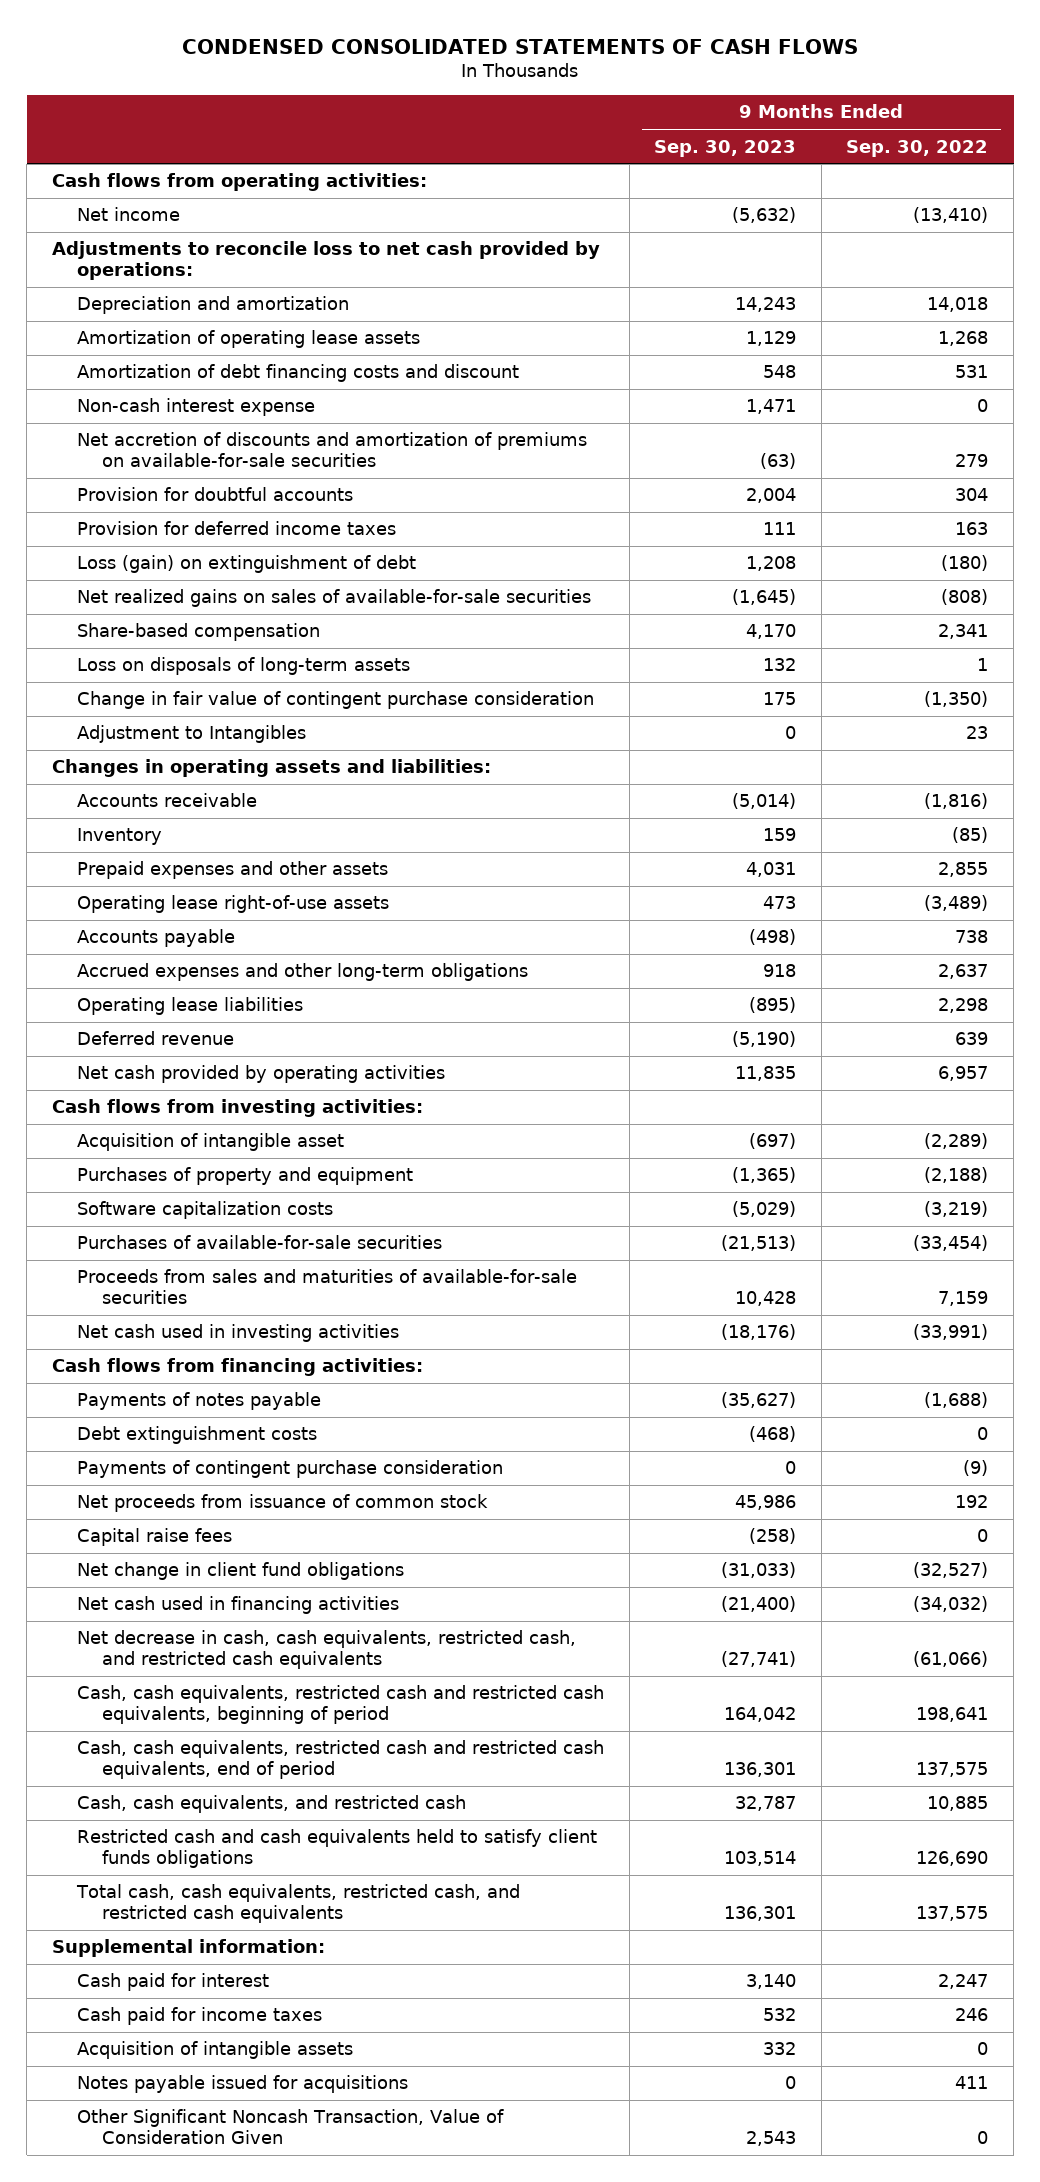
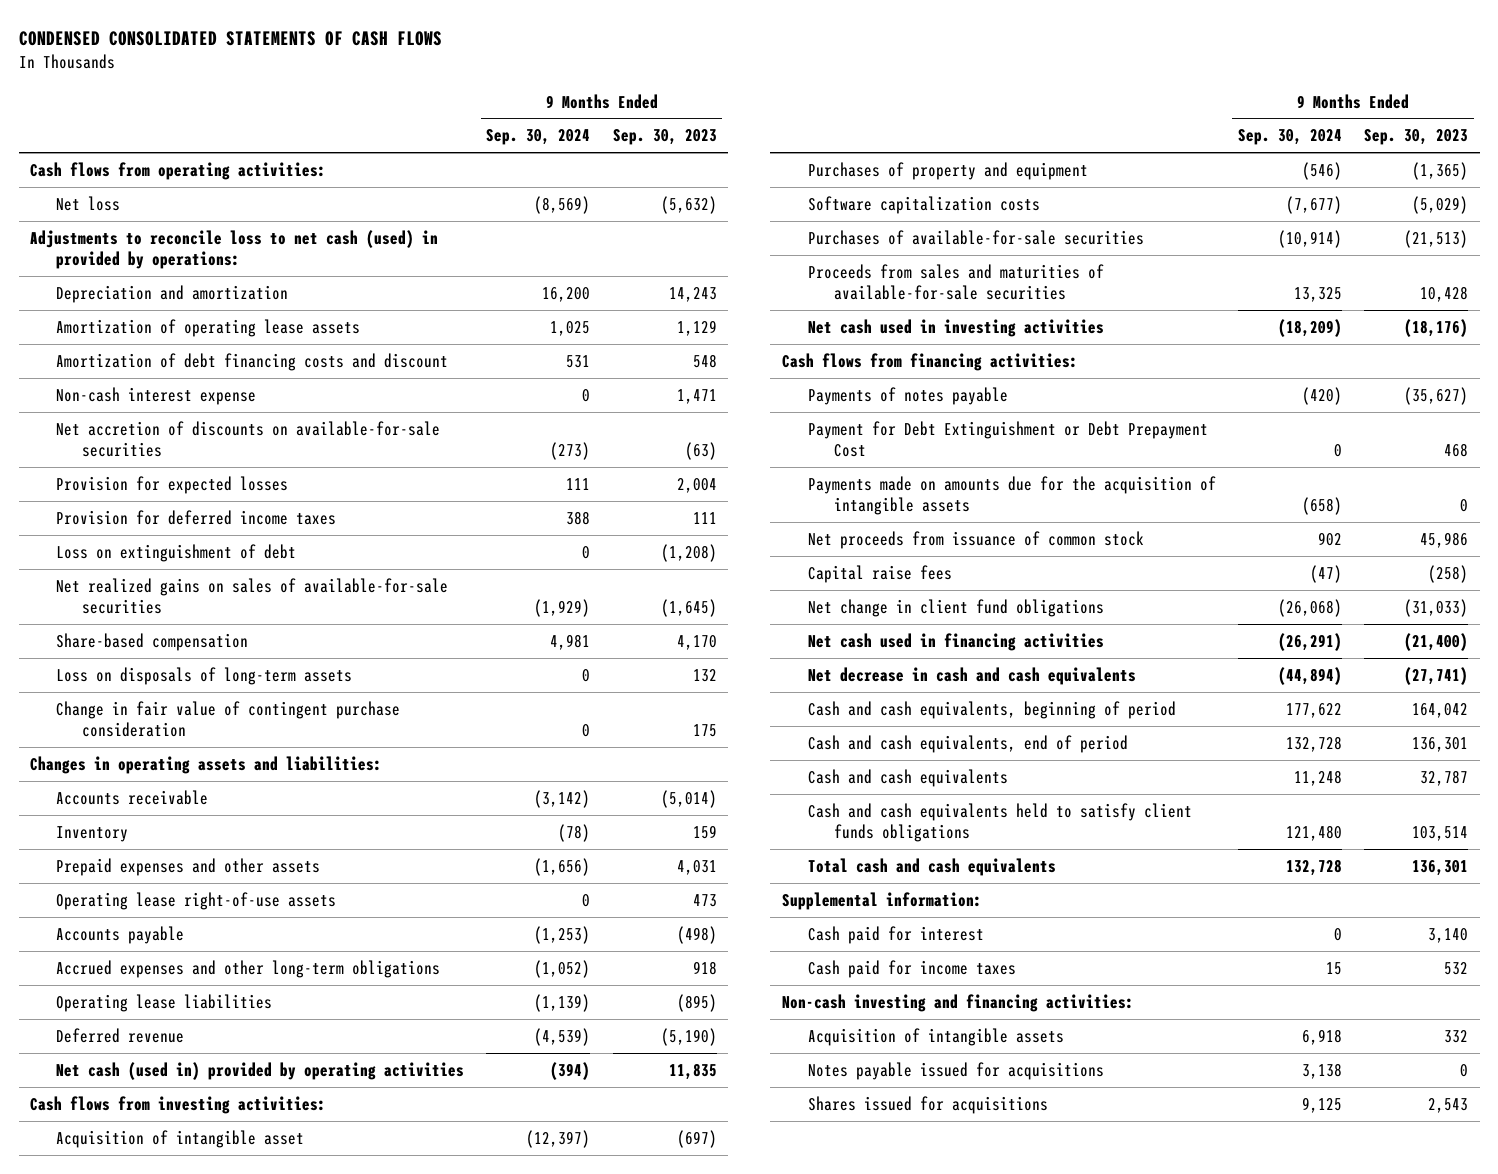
- | 9 Months Ended Sep. 30, 2023 | 9 Months Ended Sep. 30, 2022
+ | 9 Months Ended Sep. 30, 2024 | 9 Months Ended Sep. 30, 2023
- Net income | (5,632) | (13,410)
- Adjustments to reconcile loss to net cash provided by operations:
+ Net loss | (8,569) | (5,632)
+ Adjustments to reconcile loss to net cash (used) in provided by operations:
- Net accretion of discounts and amortization of premiums on available-for-sale securities | (63) | 279
- Provision for doubtful accounts | 2,004 | 304
+ Net accretion of discounts on available-for-sale securities | (273) | (63)
+ Provision for expected losses | 111 | 2,004
- Loss (gain) on extinguishment of debt | 1,208 | (180)
+ Loss on extinguishment of debt | 0 | (1,208)
- Adjustment to Intangibles | 0 | 23
- Net cash provided by operating activities | 11,835 | 6,957
+ Net cash (used in) provided by operating activities | (394) | 11,835
- Debt extinguishment costs | (468) | 0
- Payments of contingent purchase consideration | 0 | (9)
+ Payment for Debt Extinguishment or Debt Prepayment Cost | 0 | 468
+ Payments made on amounts due for the acquisition of intangible assets | (658) | 0
- Net decrease in cash, cash equivalents, restricted cash, and restricted cash equivalents | (27,741) | (61,066)
- Cash, cash equivalents, restricted cash and restricted cash equivalents, beginning of period | 164,042 | 198,641
- Cash, cash equivalents, restricted cash and restricted cash equivalents, end of period | 136,301 | 137,575
- Cash, cash equivalents, and restricted cash | 32,787 | 10,885
- Restricted cash and cash equivalents held to satisfy client funds obligations | 103,514 | 126,690
- Total cash, cash equivalents, restricted cash, and restricted cash equivalents | 136,301 | 137,575
+ Net decrease in cash and cash equivalents | (44,894) | (27,741)
+ Cash and cash equivalents, beginning of period | 177,622 | 164,042
+ Cash and cash equivalents, end of period | 132,728 | 136,301
+ Cash and cash equivalents | 11,248 | 32,787
+ Cash and cash equivalents held to satisfy client funds obligations | 121,480 | 103,514
+ Total cash and cash equivalents | 132,728 | 136,301
+ Non-cash investing and financing activities:
- Other Significant Noncash Transaction, Value of Consideration Given | 2,543 | 0
+ Shares issued for acquisitions | 9,125 | 2,543

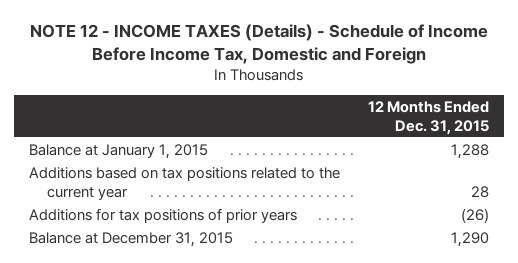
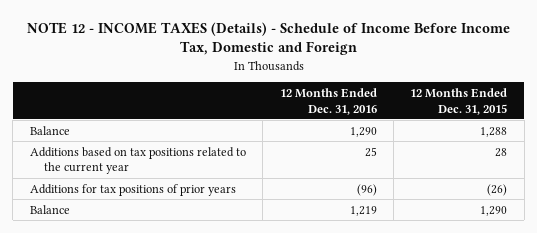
- | 12 Months Ended Dec. 31, 2015
+ | 12 Months Ended Dec. 31, 2016 | 12 Months Ended Dec. 31, 2015
- Balance at January 1, 2015 | 1,288
+ Balance | 1,290 | 1,288
- Balance at December 31, 2015 | 1,290
+ Balance | 1,219 | 1,290

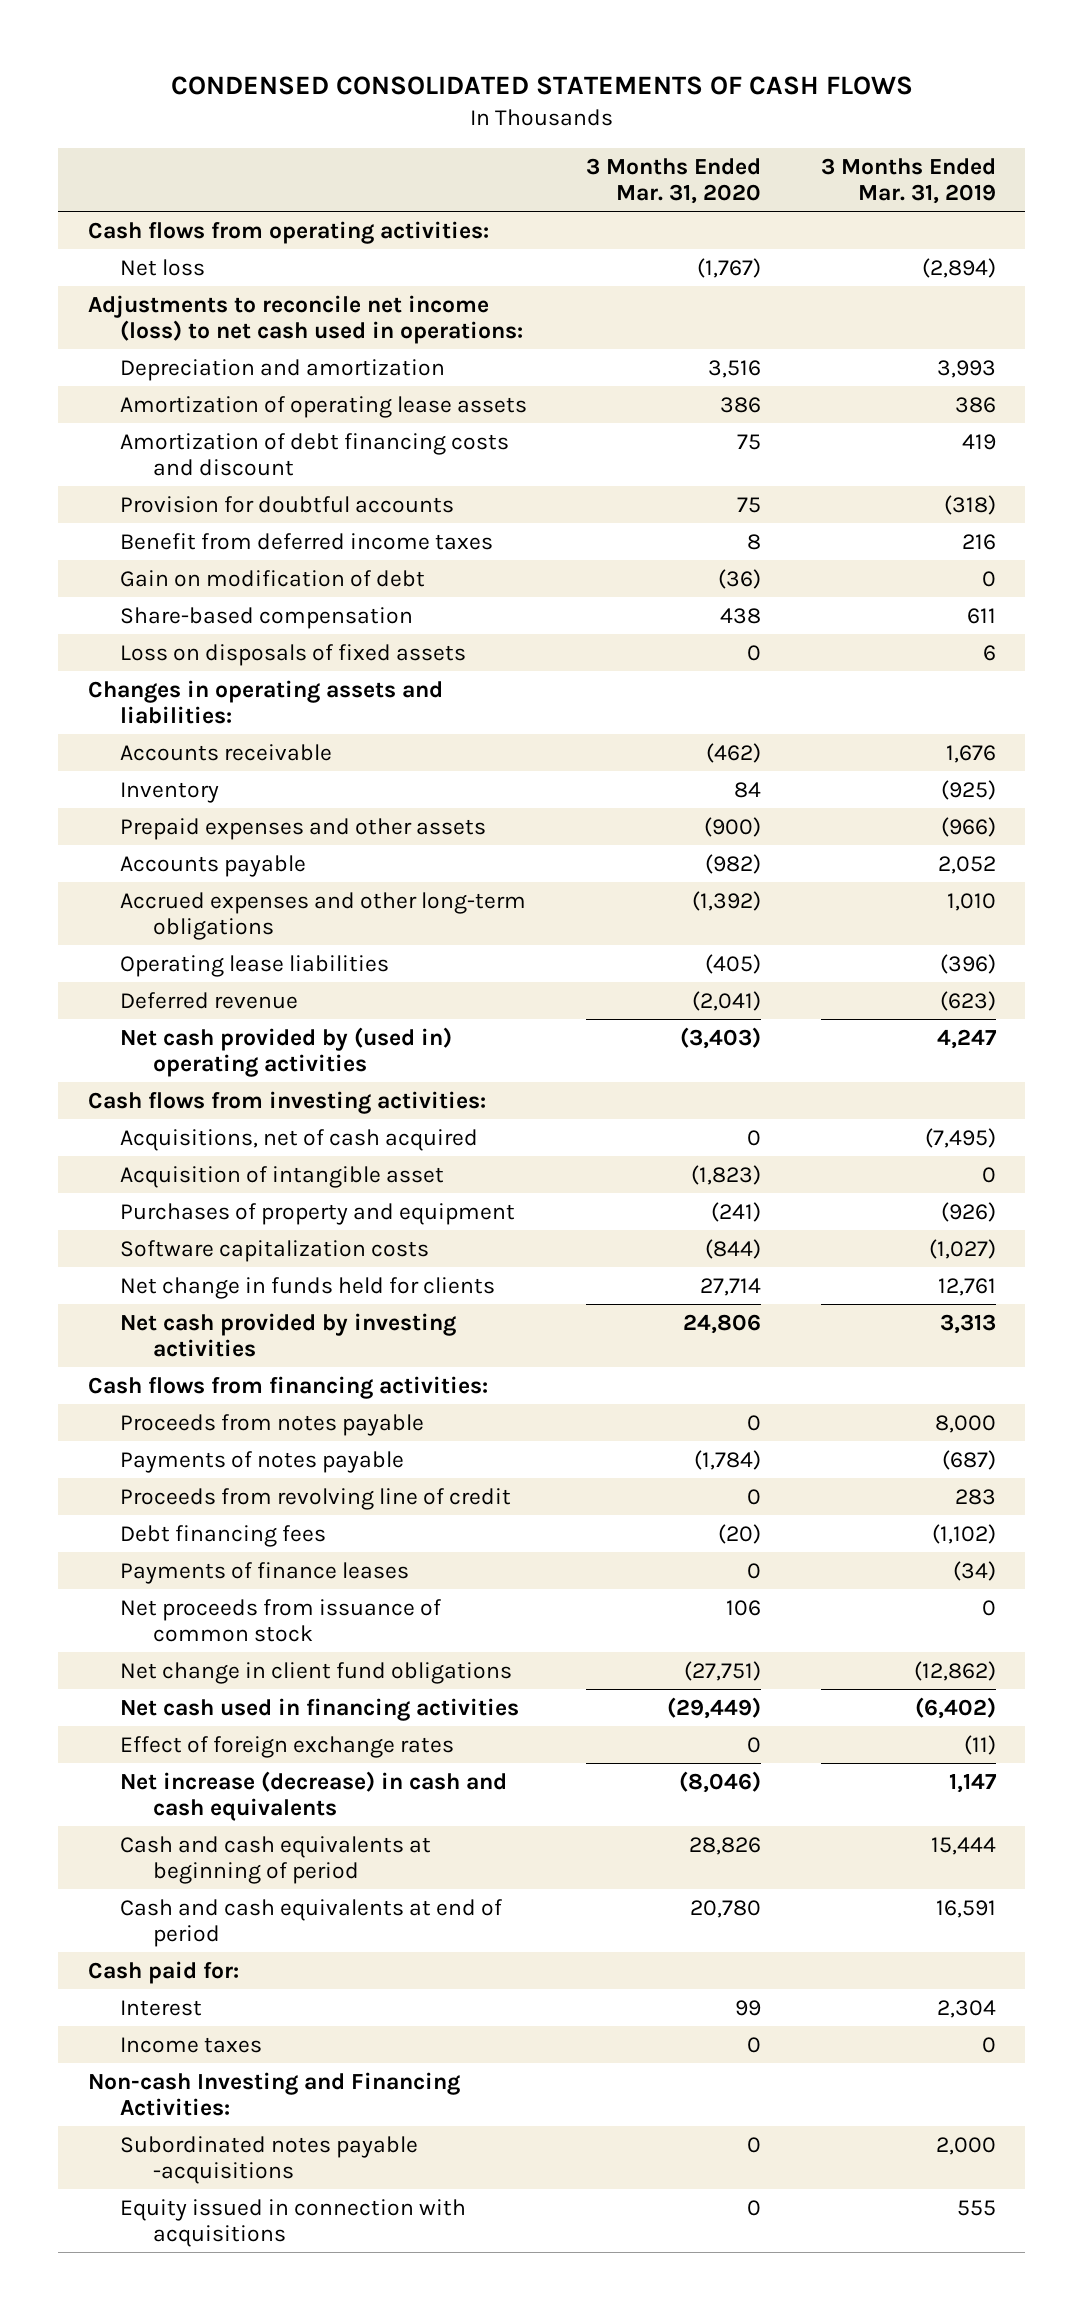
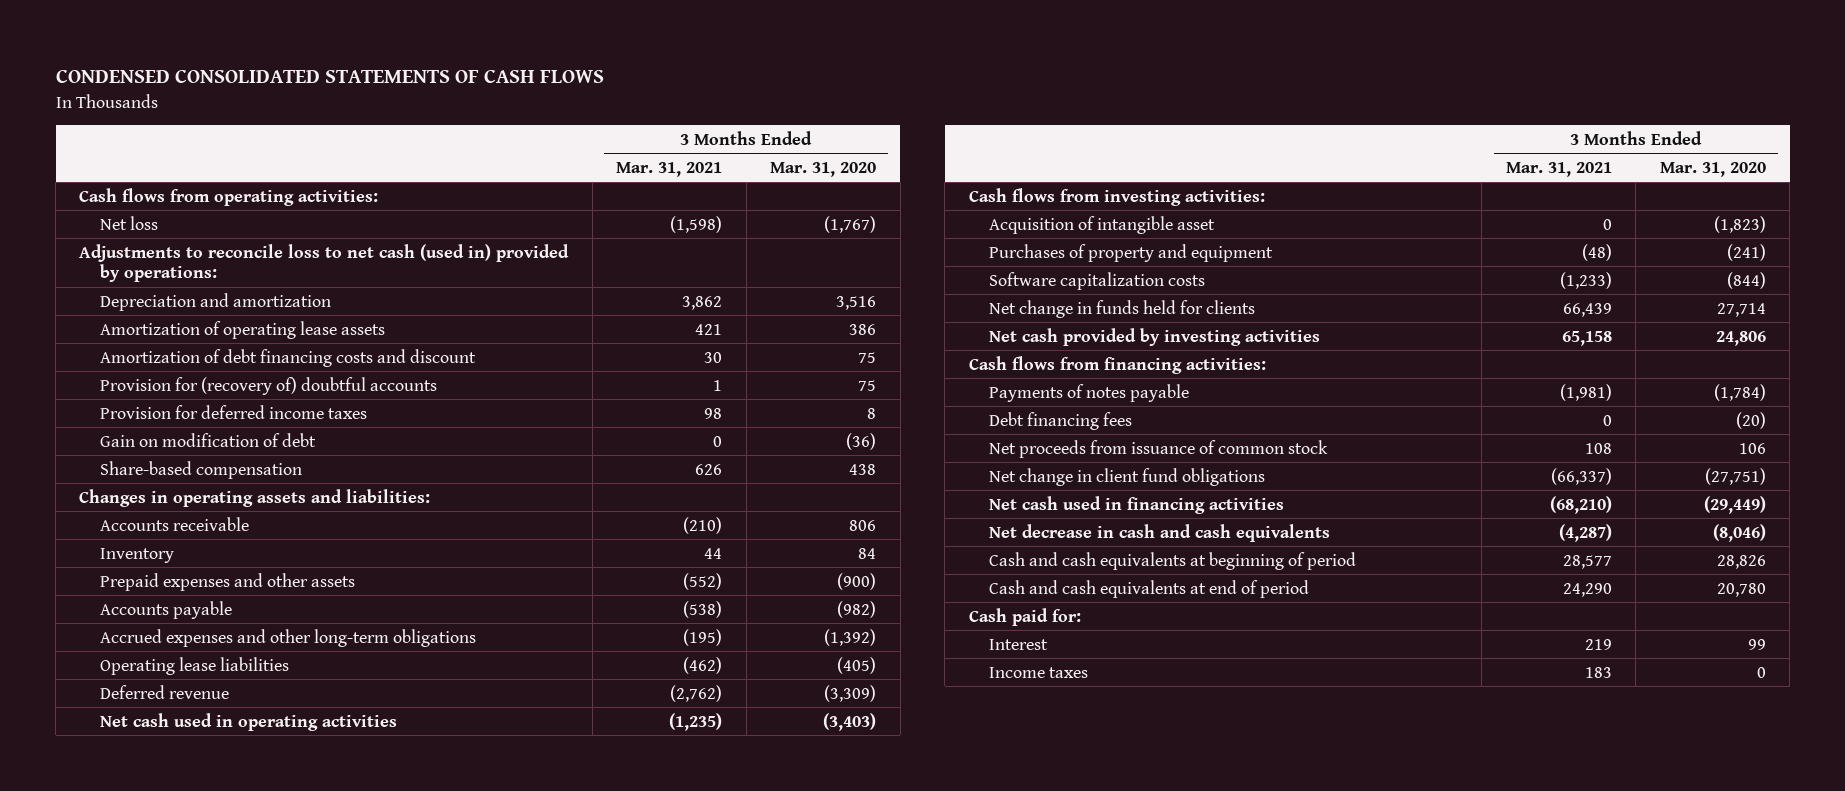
- | 3 Months Ended Mar. 31, 2020 | 3 Months Ended Mar. 31, 2019
+ | 3 Months Ended Mar. 31, 2021 | 3 Months Ended Mar. 31, 2020
- Adjustments to reconcile net income (loss) to net cash used in operations:
+ Adjustments to reconcile loss to net cash (used in) provided by operations:
- Provision for doubtful accounts | 75 | (318)
- Benefit from deferred income taxes | 8 | 216
+ Provision for (recovery of) doubtful accounts | 1 | 75
+ Provision for deferred income taxes | 98 | 8
- Loss on disposals of fixed assets | 0 | 6
- Accounts receivable | (462) | 1,676
+ Accounts receivable | (210) | 806
- Deferred revenue | (2,041) | (623)
- Net cash provided by (used in) operating activities | (3,403) | 4,247
+ Deferred revenue | (2,762) | (3,309)
+ Net cash used in operating activities | (1,235) | (3,403)
- Acquisitions, net of cash acquired | 0 | (7,495)
- Proceeds from notes payable | 0 | 8,000
- Proceeds from revolving line of credit | 0 | 283
- Payments of finance leases | 0 | (34)
- Effect of foreign exchange rates | 0 | (11)
- Net increase (decrease) in cash and cash equivalents | (8,046) | 1,147
+ Net decrease in cash and cash equivalents | (4,287) | (8,046)
- Non-cash Investing and Financing Activities:
- Subordinated notes payable -acquisitions | 0 | 2,000
- Equity issued in connection with acquisitions | 0 | 555

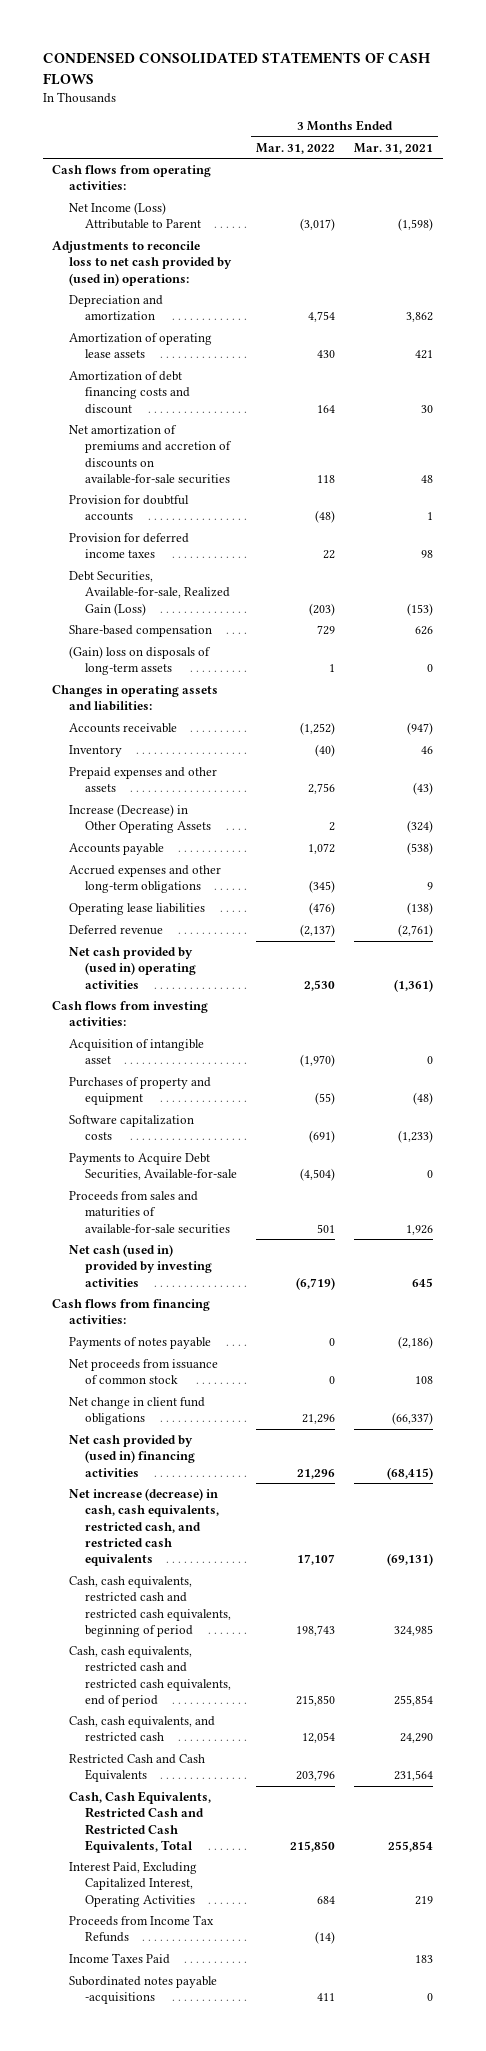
- | 3 Months Ended Mar. 31, 2021 | 3 Months Ended Mar. 31, 2020
+ | 3 Months Ended Mar. 31, 2022 | 3 Months Ended Mar. 31, 2021
- Net loss | (1,598) | (1,767)
- Adjustments to reconcile loss to net cash (used in) provided by operations:
+ Net Income (Loss) Attributable to Parent | (3,017) | (1,598)
+ Adjustments to reconcile loss to net cash provided by (used in) operations:
- Provision for (recovery of) doubtful accounts | 1 | 75
+ Net amortization of premiums and accretion of discounts on available-for-sale securities | 118 | 48
+ Provision for doubtful accounts | (48) | 1
- Gain on modification of debt | 0 | (36)
+ Debt Securities, Available-for-sale, Realized Gain (Loss) | (203) | (153)
+ (Gain) loss on disposals of long-term assets | 1 | 0
- Accounts receivable | (210) | 806
- Inventory | 44 | 84
- Prepaid expenses and other assets | (552) | (900)
+ Accounts receivable | (1,252) | (947)
+ Inventory | (40) | 46
+ Prepaid expenses and other assets | 2,756 | (43)
+ Increase (Decrease) in Other Operating Assets | 2 | (324)
- Accrued expenses and other long-term obligations | (195) | (1,392)
- Operating lease liabilities | (462) | (405)
- Deferred revenue | (2,762) | (3,309)
- Net cash used in operating activities | (1,235) | (3,403)
+ Accrued expenses and other long-term obligations | (345) | 9
+ Operating lease liabilities | (476) | (138)
+ Deferred revenue | (2,137) | (2,761)
+ Net cash provided by (used in) operating activities | 2,530 | (1,361)
- Net change in funds held for clients | 66,439 | 27,714
- Net cash provided by investing activities | 65,158 | 24,806
+ Payments to Acquire Debt Securities, Available-for-sale | (4,504) | 0
+ Proceeds from sales and maturities of available-for-sale securities | 501 | 1,926
+ Net cash (used in) provided by investing activities | (6,719) | 645
- Payments of notes payable | (1,981) | (1,784)
- Debt financing fees | 0 | (20)
+ Payments of notes payable | 0 | (2,186)
- Net cash used in financing activities | (68,210) | (29,449)
- Net decrease in cash and cash equivalents | (4,287) | (8,046)
- Cash and cash equivalents at beginning of period | 28,577 | 28,826
- Cash and cash equivalents at end of period | 24,290 | 20,780
- Cash paid for:
- Interest | 219 | 99
- Income taxes | 183 | 0
+ Net cash provided by (used in) financing activities | 21,296 | (68,415)
+ Net increase (decrease) in cash, cash equivalents, restricted cash, and restricted cash equivalents | 17,107 | (69,131)
+ Cash, cash equivalents, restricted cash and restricted cash equivalents, beginning of period | 198,743 | 324,985
+ Cash, cash equivalents, restricted cash and restricted cash equivalents, end of period | 215,850 | 255,854
+ Cash, cash equivalents, and restricted cash | 12,054 | 24,290
+ Restricted Cash and Cash Equivalents | 203,796 | 231,564
+ Cash, Cash Equivalents, Restricted Cash and Restricted Cash Equivalents, Total | 215,850 | 255,854
+ Interest Paid, Excluding Capitalized Interest, Operating Activities | 684 | 219
+ Proceeds from Income Tax Refunds | (14) |
+ Income Taxes Paid | | 183
+ Subordinated notes payable -acquisitions | 411 | 0

